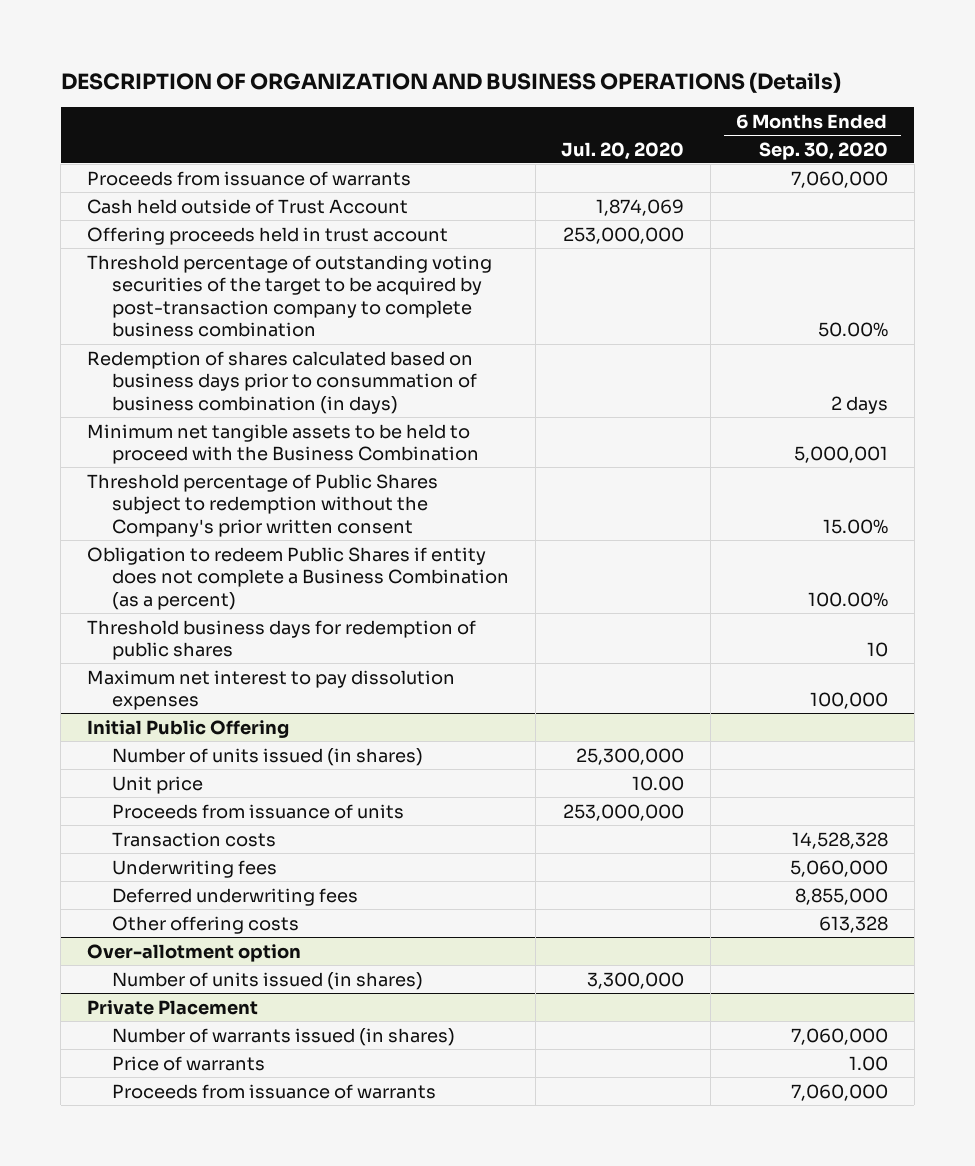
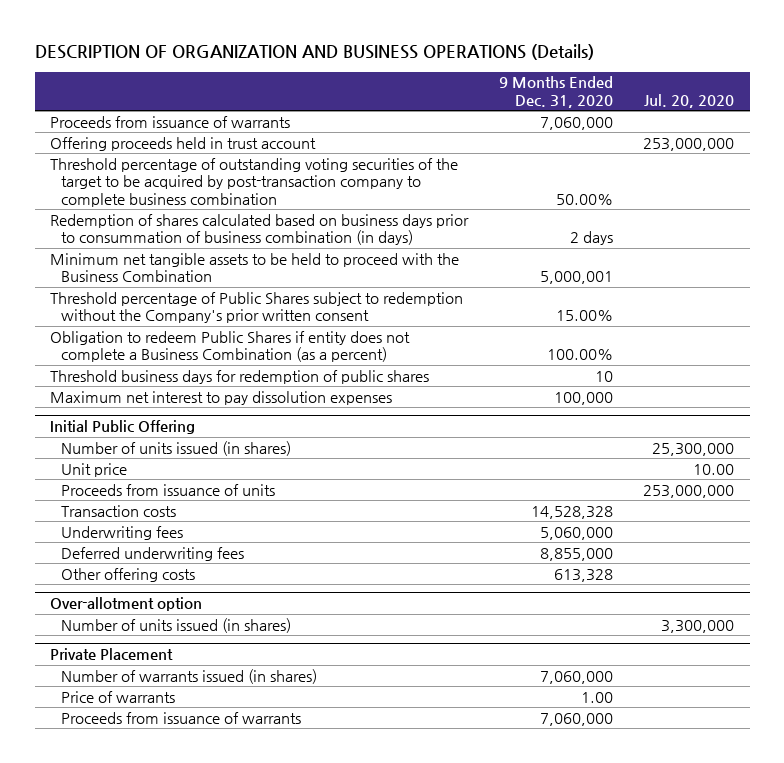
- | Jul. 20, 2020 | 6 Months Ended Sep. 30, 2020
+ | 9 Months Ended Dec. 31, 2020 | Jul. 20, 2020
- Cash held outside of Trust Account | 1,874,069 |

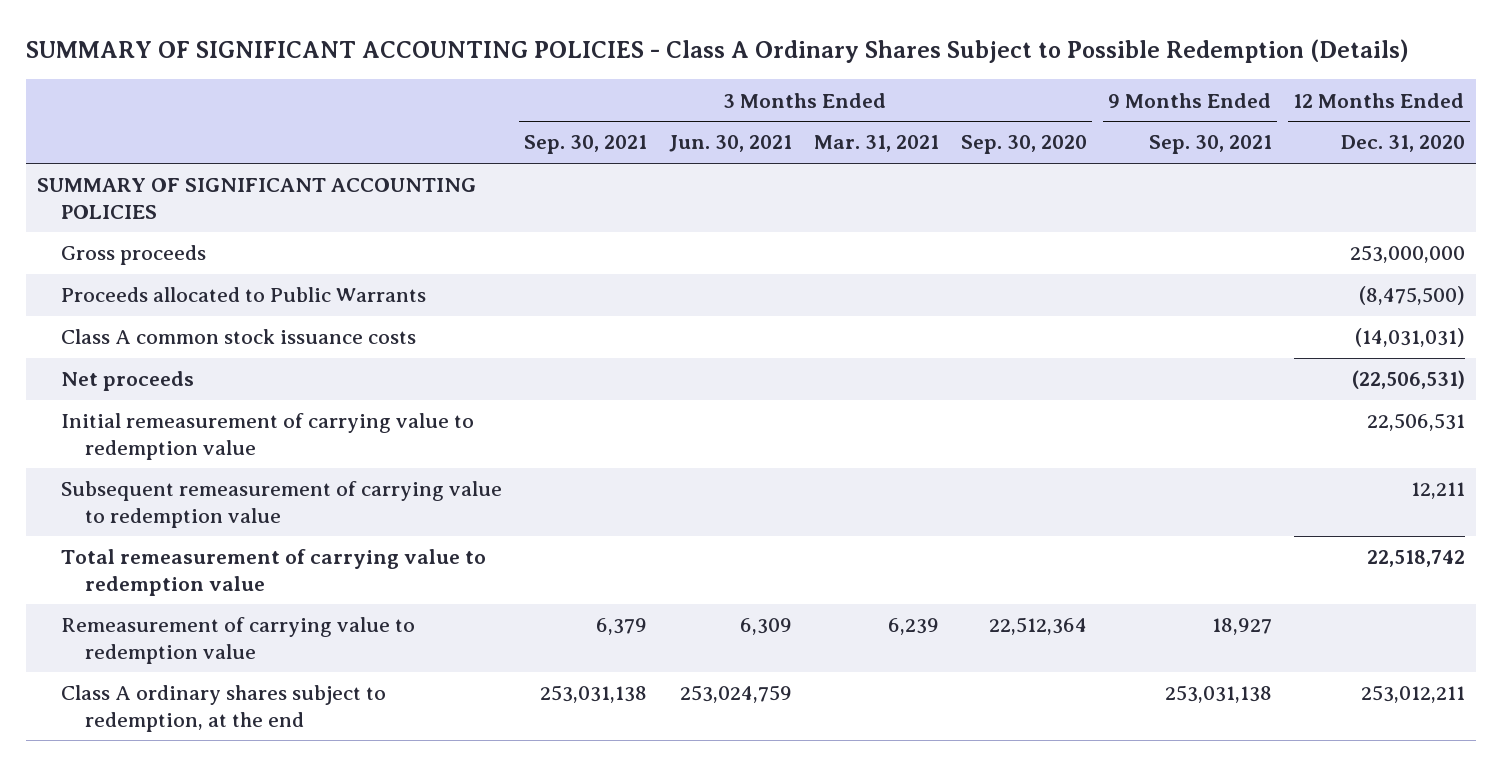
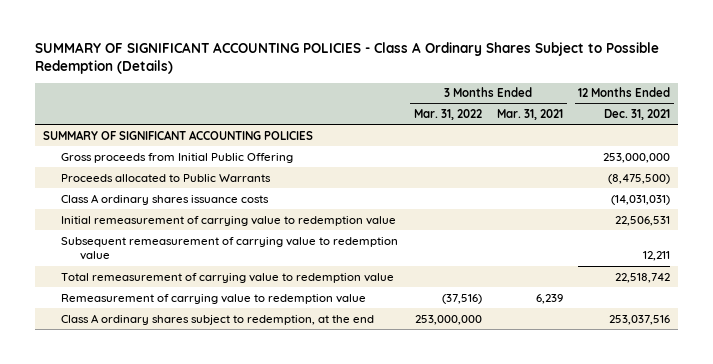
- | 3 Months Ended Sep. 30, 2021 | 3 Months Ended Jun. 30, 2021 | 3 Months Ended Mar. 31, 2021 | 3 Months Ended Sep. 30, 2020 | 9 Months Ended Sep. 30, 2021 | 12 Months Ended Dec. 31, 2020
+ | 3 Months Ended Mar. 31, 2022 | 3 Months Ended Mar. 31, 2021 | 12 Months Ended Dec. 31, 2021
- Gross proceeds | | | | | | 253,000,000
+ Gross proceeds from Initial Public Offering | | | 253,000,000
- Class A common stock issuance costs | | | | | | (14,031,031)
- Net proceeds | | | | | | (22,506,531)
+ Class A ordinary shares issuance costs | | | (14,031,031)

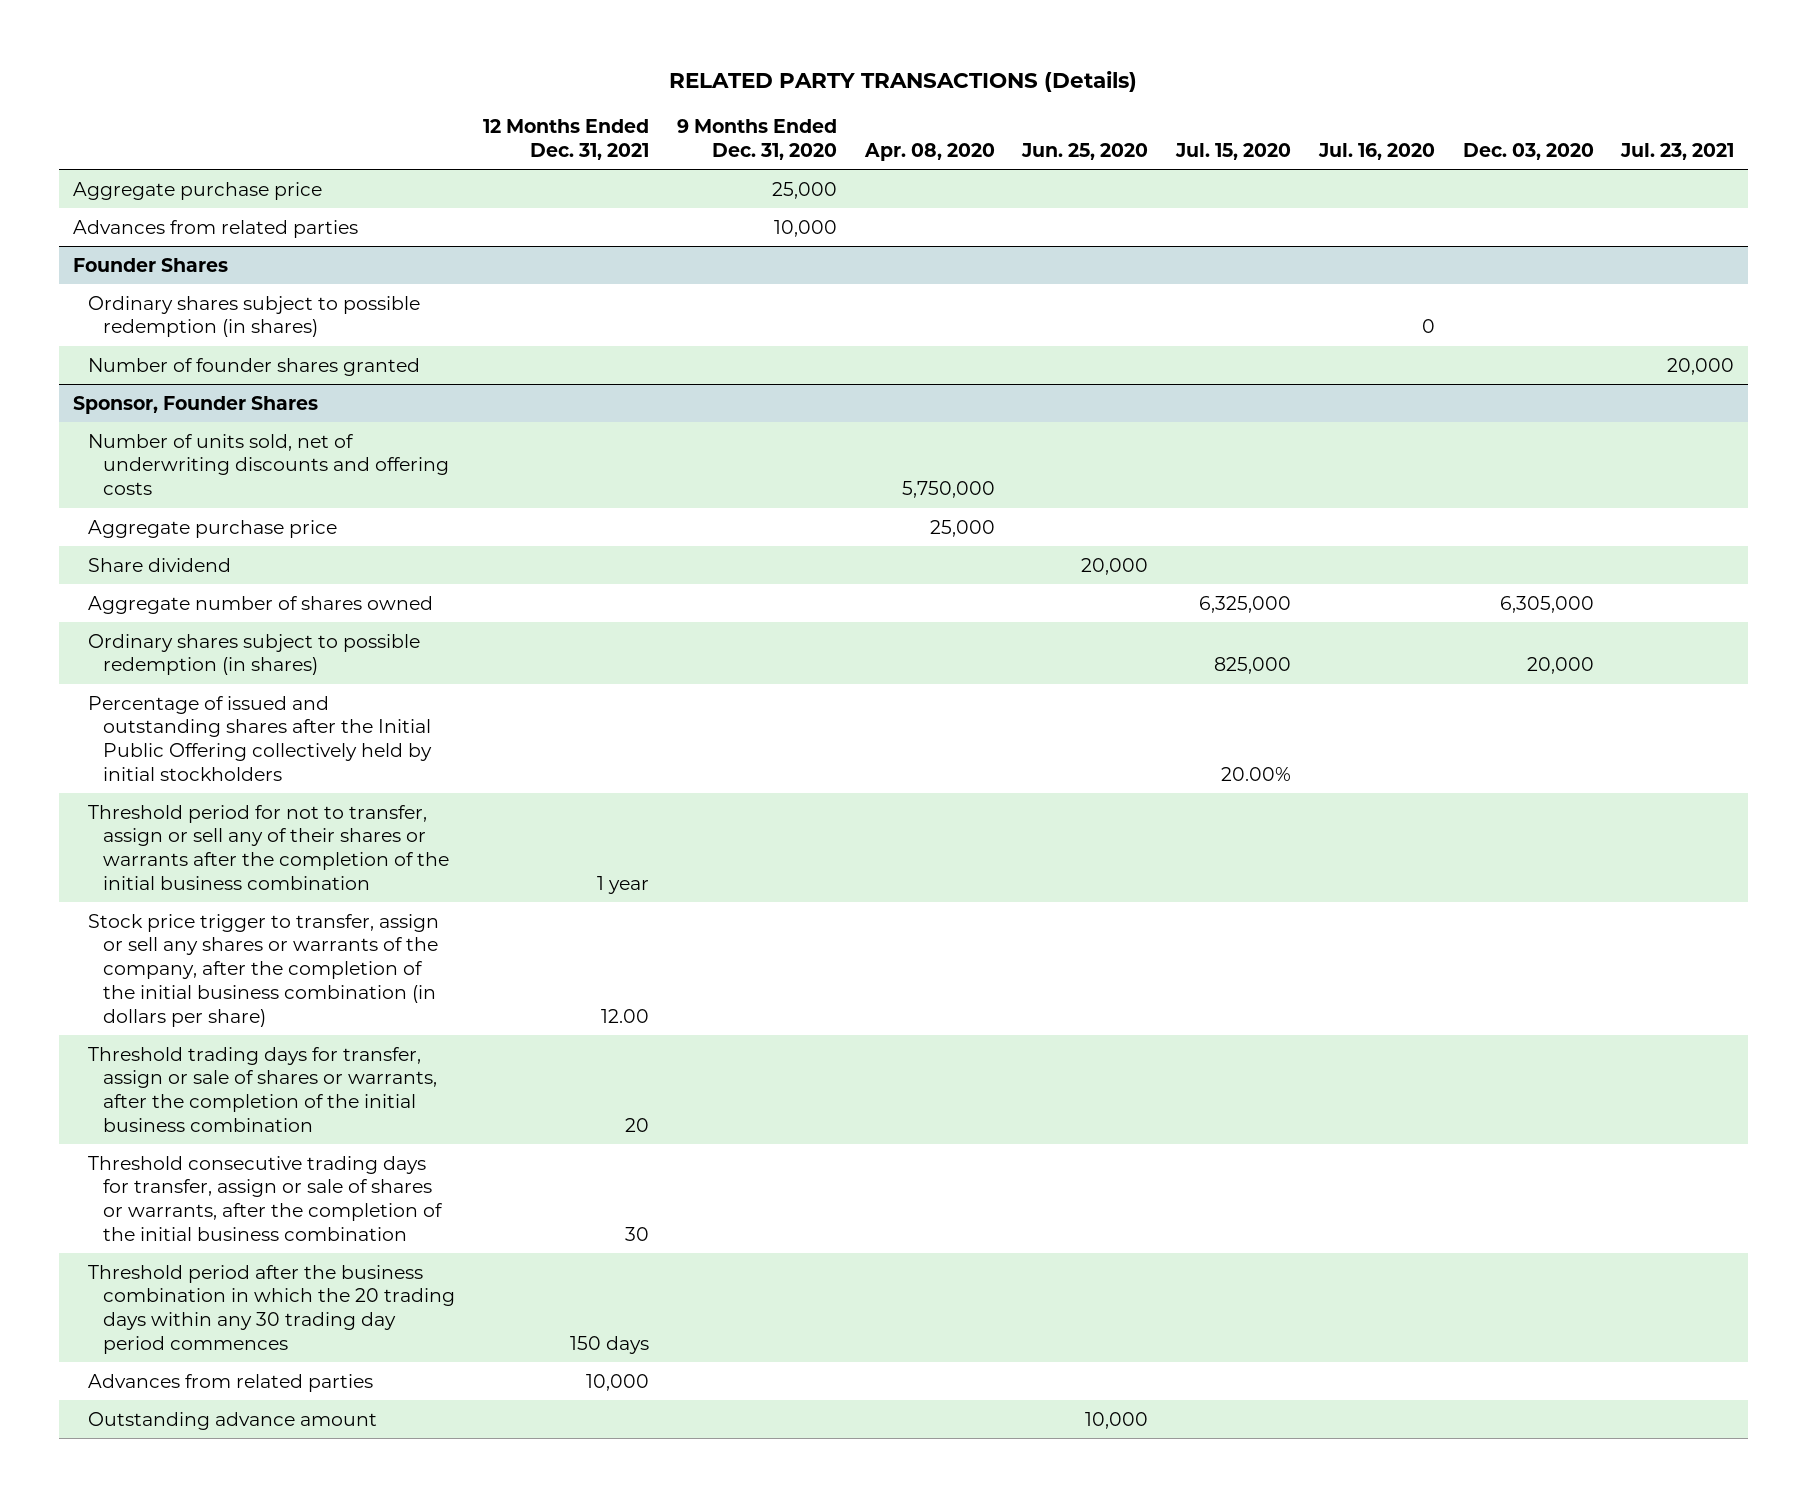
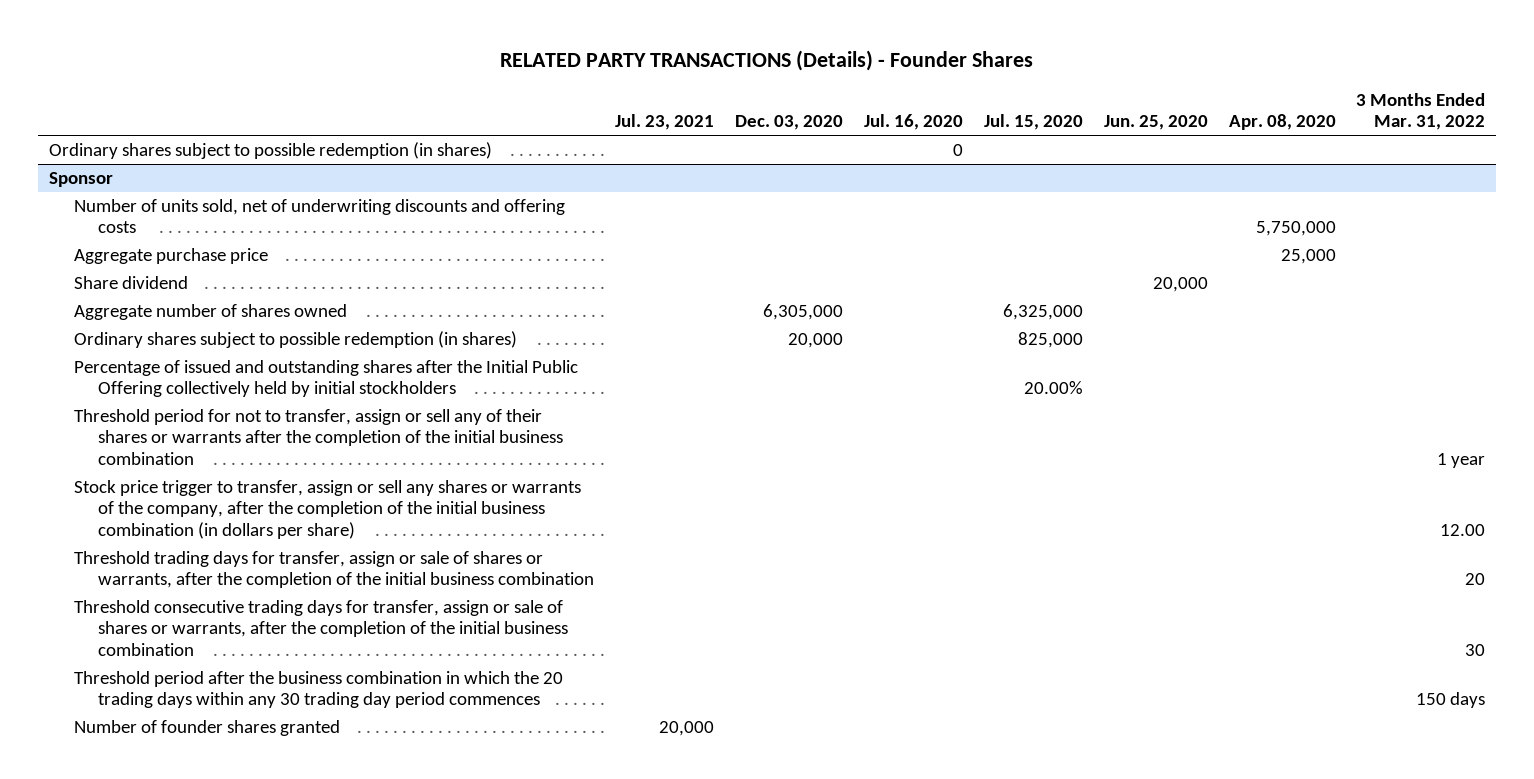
- RELATED PARTY TRANSACTIONS (Details)
+ RELATED PARTY TRANSACTIONS (Details) - Founder Shares
- | 12 Months Ended Dec. 31, 2021 | 9 Months Ended Dec. 31, 2020 | Apr. 08, 2020 | Jun. 25, 2020 | Jul. 15, 2020 | Jul. 16, 2020 | Dec. 03, 2020 | Jul. 23, 2021
+ | Jul. 23, 2021 | Dec. 03, 2020 | Jul. 16, 2020 | Jul. 15, 2020 | Jun. 25, 2020 | Apr. 08, 2020 | 3 Months Ended Mar. 31, 2022
- Aggregate purchase price | | 25,000 | | | | | |
- Advances from related parties | | 10,000 | | | | | |
- Founder Shares
- Ordinary shares subject to possible redemption (in shares) | | | | | | 0 | |
- Number of founder shares granted | | | | | | | | 20,000
- Sponsor, Founder Shares
+ Ordinary shares subject to possible redemption (in shares) | | | 0 | | | |
+ Sponsor
- Advances from related parties | 10,000 | | | | | | |
- Outstanding advance amount | | | | 10,000 | | | |
+ Number of founder shares granted | 20,000 | | | | | |

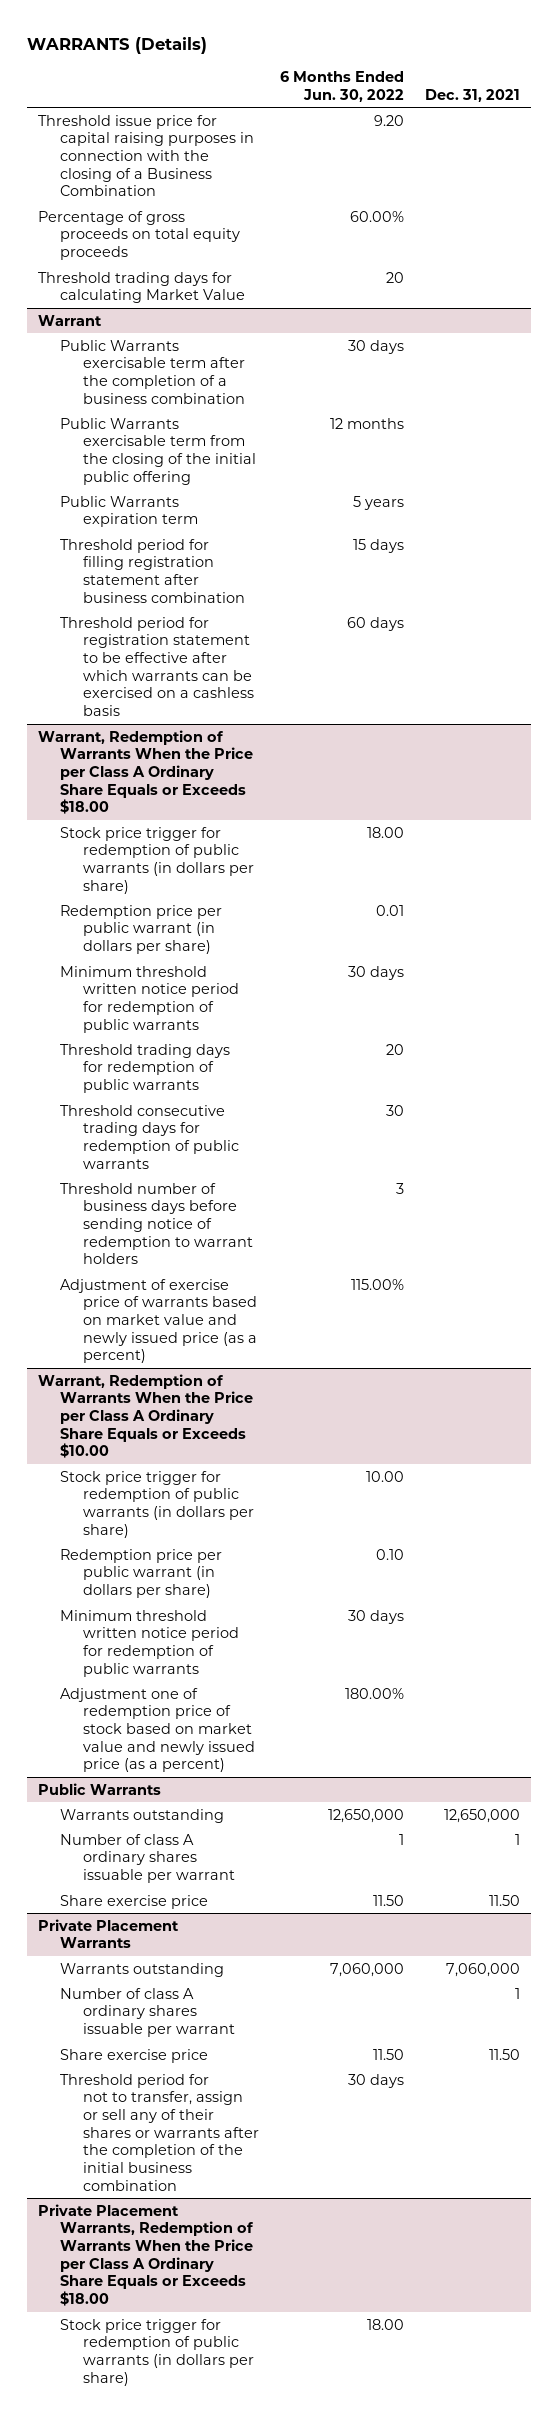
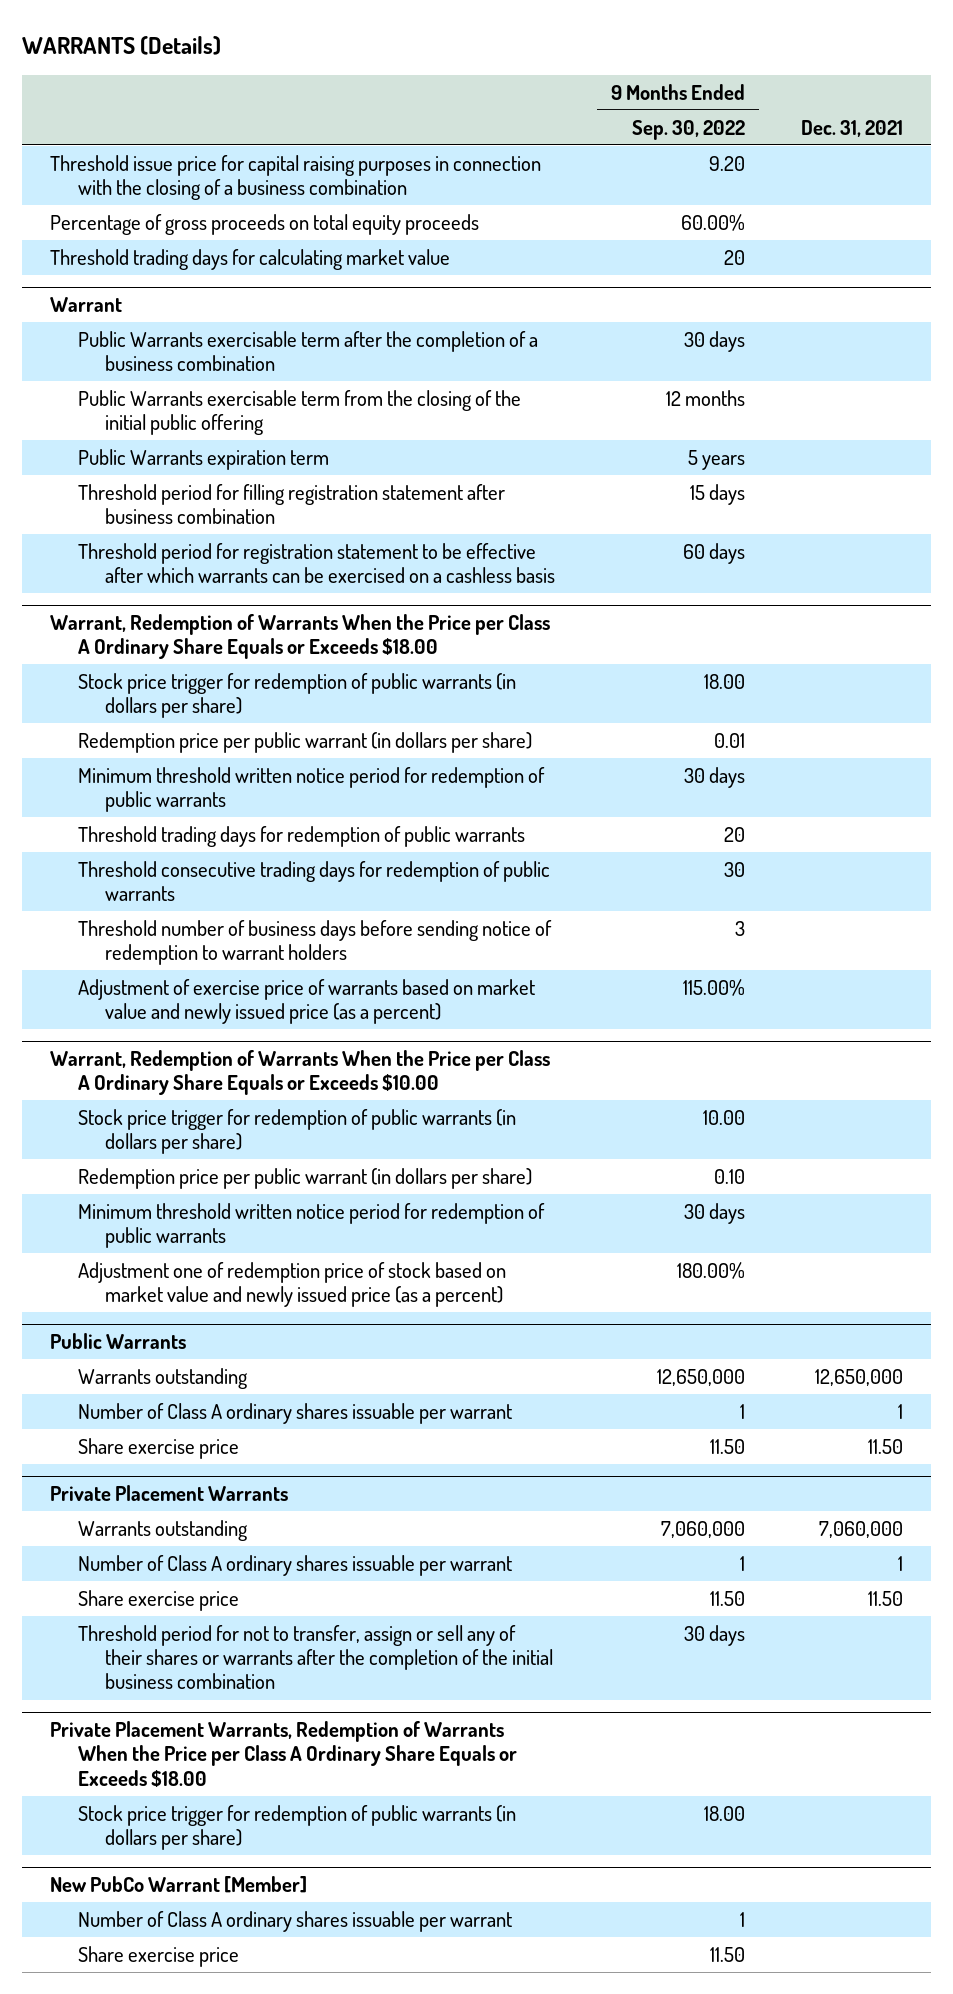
- | 6 Months Ended Jun. 30, 2022 | Dec. 31, 2021
+ | 9 Months Ended Sep. 30, 2022 | Dec. 31, 2021
- Threshold issue price for capital raising purposes in connection with the closing of a Business Combination | 9.20 |
+ Threshold issue price for capital raising purposes in connection with the closing of a business combination | 9.20 |
- Threshold trading days for calculating Market Value | 20 |
+ Threshold trading days for calculating market value | 20 |
@ Public Warrants
- Number of class A ordinary shares issuable per warrant | 1 | 1
+ Number of Class A ordinary shares issuable per warrant | 1 | 1
@ Private Placement Warrants
- Number of class A ordinary shares issuable per warrant | | 1
+ Number of Class A ordinary shares issuable per warrant | 1 | 1
+ New PubCo Warrant [Member]
+ Number of Class A ordinary shares issuable per warrant | 1 |
+ Share exercise price | 11.50 |

